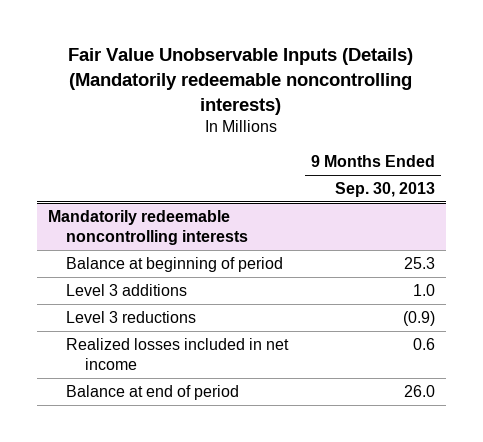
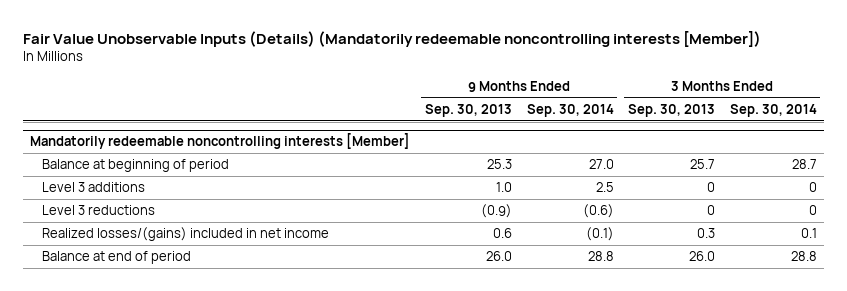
- Fair Value Unobservable Inputs (Details) (Mandatorily redeemable noncontrolling interests)
+ Fair Value Unobservable Inputs (Details) (Mandatorily redeemable noncontrolling interests [Member])
- | 9 Months Ended Sep. 30, 2013
+ | 9 Months Ended Sep. 30, 2013 | 9 Months Ended Sep. 30, 2014 | 3 Months Ended Sep. 30, 2013 | 3 Months Ended Sep. 30, 2014
- Mandatorily redeemable noncontrolling interests
+ Mandatorily redeemable noncontrolling interests [Member]
- Realized losses included in net income | 0.6
+ Realized losses/(gains) included in net income | 0.6 | (0.1) | 0.3 | 0.1

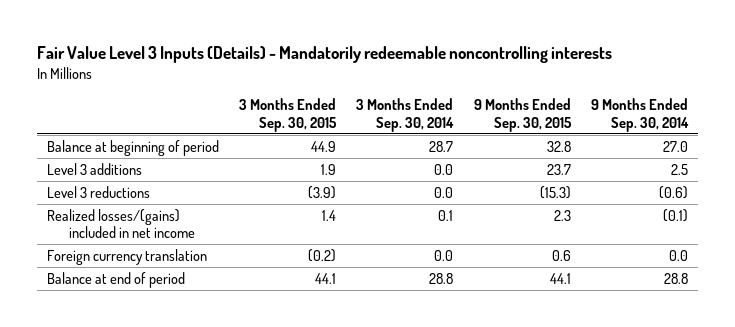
- Fair Value Unobservable Inputs (Details) (Mandatorily redeemable noncontrolling interests [Member])
+ Fair Value Level 3 Inputs (Details) - Mandatorily redeemable noncontrolling interests
- | 9 Months Ended Sep. 30, 2013 | 9 Months Ended Sep. 30, 2014 | 3 Months Ended Sep. 30, 2013 | 3 Months Ended Sep. 30, 2014
+ | 3 Months Ended Sep. 30, 2015 | 3 Months Ended Sep. 30, 2014 | 9 Months Ended Sep. 30, 2015 | 9 Months Ended Sep. 30, 2014
- Mandatorily redeemable noncontrolling interests [Member]
- Level 3 additions | 1.0 | 2.5 | 0 | 0
- Level 3 reductions | (0.9) | (0.6) | 0 | 0
+ Level 3 additions | 1.9 | 0.0 | 23.7 | 2.5
+ Level 3 reductions | (3.9) | 0.0 | (15.3) | (0.6)
+ Foreign currency translation | (0.2) | 0.0 | 0.6 | 0.0

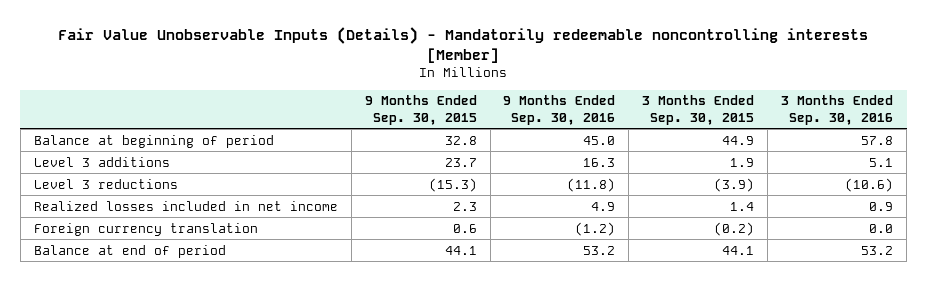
- Fair Value Level 3 Inputs (Details) - Mandatorily redeemable noncontrolling interests
+ Fair Value Unobservable Inputs (Details) - Mandatorily redeemable noncontrolling interests [Member]
- | 3 Months Ended Sep. 30, 2015 | 3 Months Ended Sep. 30, 2014 | 9 Months Ended Sep. 30, 2015 | 9 Months Ended Sep. 30, 2014
+ | 9 Months Ended Sep. 30, 2015 | 9 Months Ended Sep. 30, 2016 | 3 Months Ended Sep. 30, 2015 | 3 Months Ended Sep. 30, 2016
- Realized losses/(gains) included in net income | 1.4 | 0.1 | 2.3 | (0.1)
+ Realized losses included in net income | 2.3 | 4.9 | 1.4 | 0.9

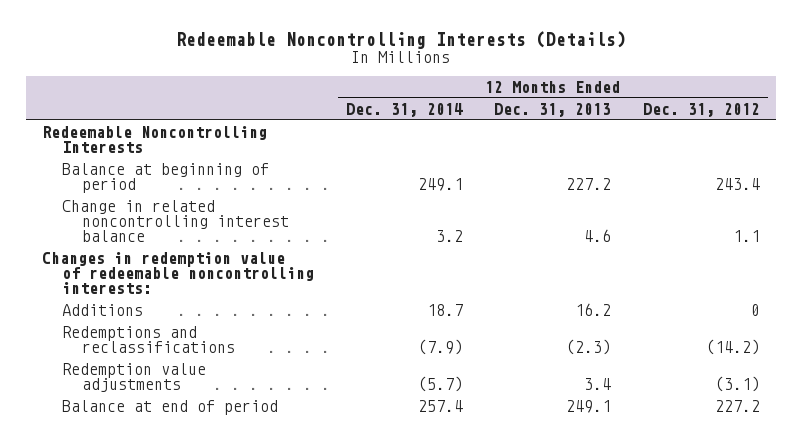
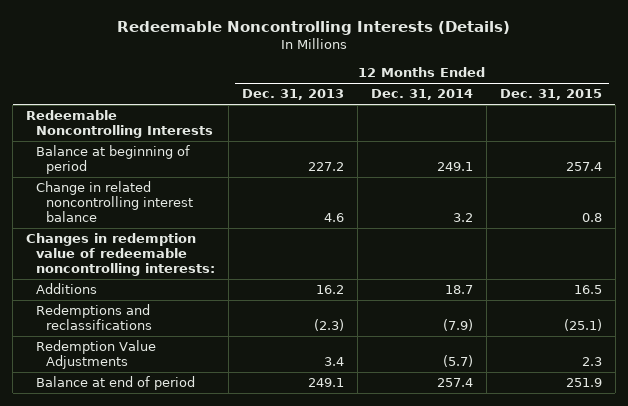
- | 12 Months Ended Dec. 31, 2014 | 12 Months Ended Dec. 31, 2013 | 12 Months Ended Dec. 31, 2012
+ | 12 Months Ended Dec. 31, 2013 | 12 Months Ended Dec. 31, 2014 | 12 Months Ended Dec. 31, 2015
- Redemption value adjustments | (5.7) | 3.4 | (3.1)
+ Redemption Value Adjustments | 3.4 | (5.7) | 2.3

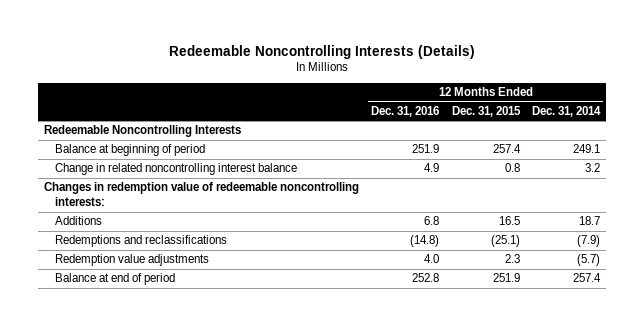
- | 12 Months Ended Dec. 31, 2013 | 12 Months Ended Dec. 31, 2014 | 12 Months Ended Dec. 31, 2015
+ | 12 Months Ended Dec. 31, 2016 | 12 Months Ended Dec. 31, 2015 | 12 Months Ended Dec. 31, 2014
- Redemption Value Adjustments | 3.4 | (5.7) | 2.3
+ Redemption value adjustments | 4.0 | 2.3 | (5.7)

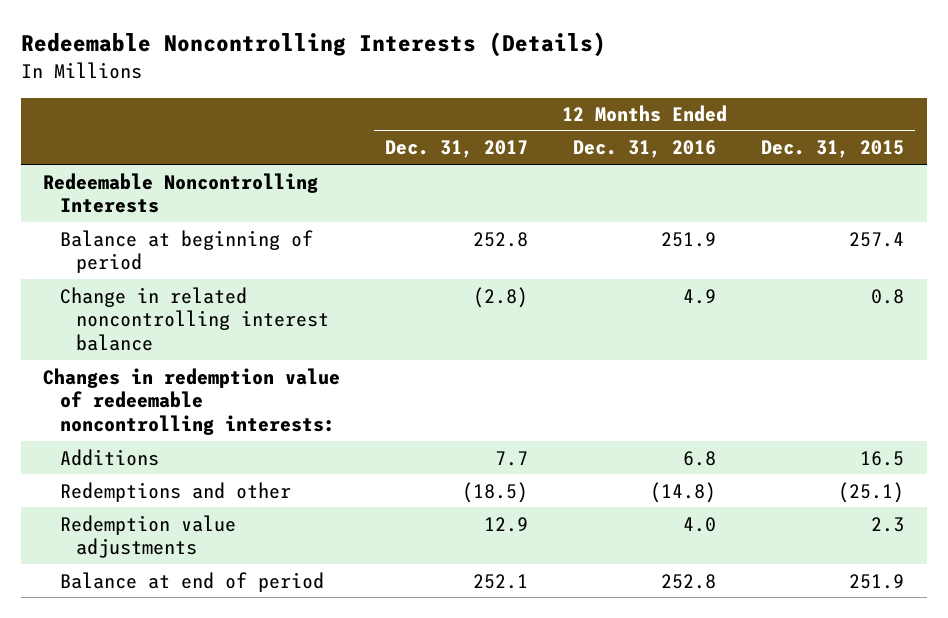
- | 12 Months Ended Dec. 31, 2016 | 12 Months Ended Dec. 31, 2015 | 12 Months Ended Dec. 31, 2014
+ | 12 Months Ended Dec. 31, 2017 | 12 Months Ended Dec. 31, 2016 | 12 Months Ended Dec. 31, 2015
- Redemptions and reclassifications | (14.8) | (25.1) | (7.9)
+ Redemptions and other | (18.5) | (14.8) | (25.1)

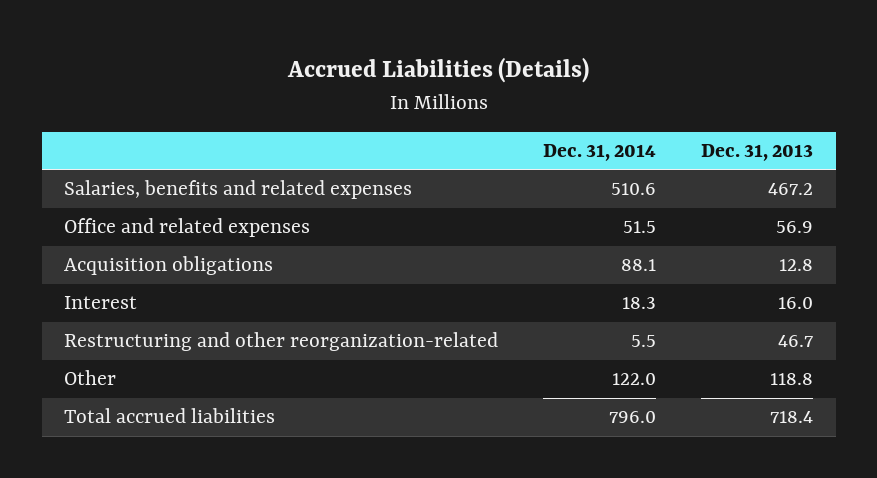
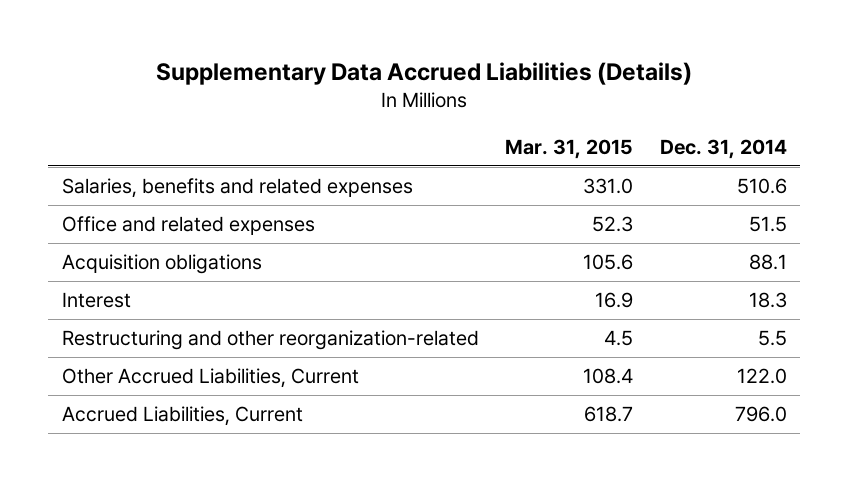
- Accrued Liabilities (Details)
+ Supplementary Data Accrued Liabilities (Details)
- | Dec. 31, 2014 | Dec. 31, 2013
+ | Mar. 31, 2015 | Dec. 31, 2014
- Other | 122.0 | 118.8
- Total accrued liabilities | 796.0 | 718.4
+ Other Accrued Liabilities, Current | 108.4 | 122.0
+ Accrued Liabilities, Current | 618.7 | 796.0

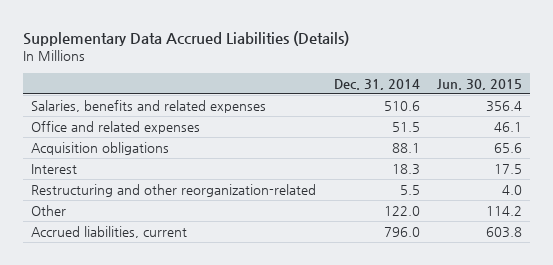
- | Mar. 31, 2015 | Dec. 31, 2014
+ | Dec. 31, 2014 | Jun. 30, 2015
- Other Accrued Liabilities, Current | 108.4 | 122.0
- Accrued Liabilities, Current | 618.7 | 796.0
+ Other | 122.0 | 114.2
+ Accrued liabilities, current | 796.0 | 603.8

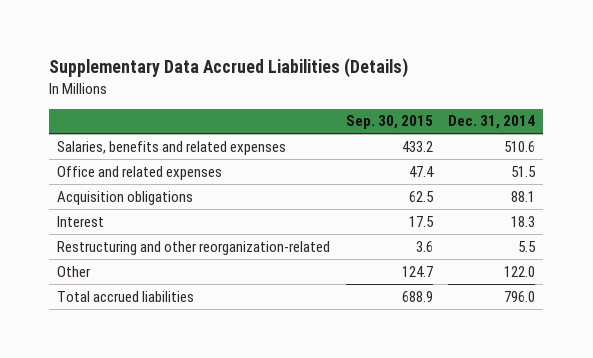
- | Dec. 31, 2014 | Jun. 30, 2015
+ | Sep. 30, 2015 | Dec. 31, 2014
- Accrued liabilities, current | 796.0 | 603.8
+ Total accrued liabilities | 688.9 | 796.0

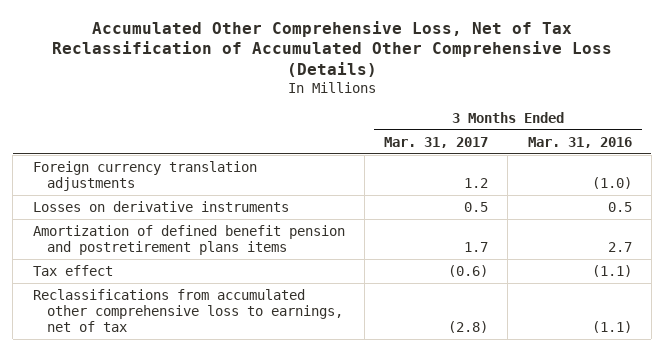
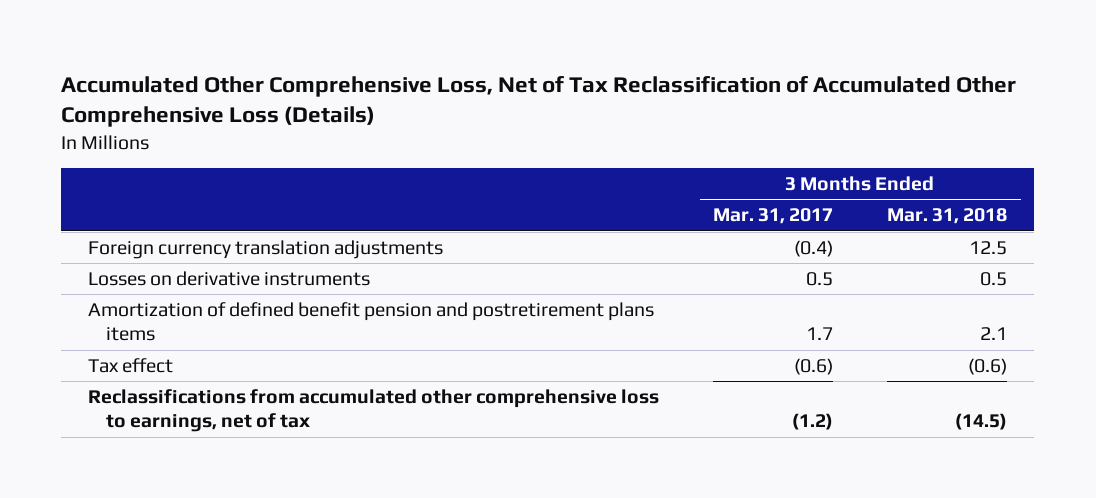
- | 3 Months Ended Mar. 31, 2017 | 3 Months Ended Mar. 31, 2016
+ | 3 Months Ended Mar. 31, 2017 | 3 Months Ended Mar. 31, 2018
- Foreign currency translation adjustments | 1.2 | (1.0)
+ Foreign currency translation adjustments | (0.4) | 12.5
- Reclassifications from accumulated other comprehensive loss to earnings, net of tax | (2.8) | (1.1)
+ Reclassifications from accumulated other comprehensive loss to earnings, net of tax | (1.2) | (14.5)

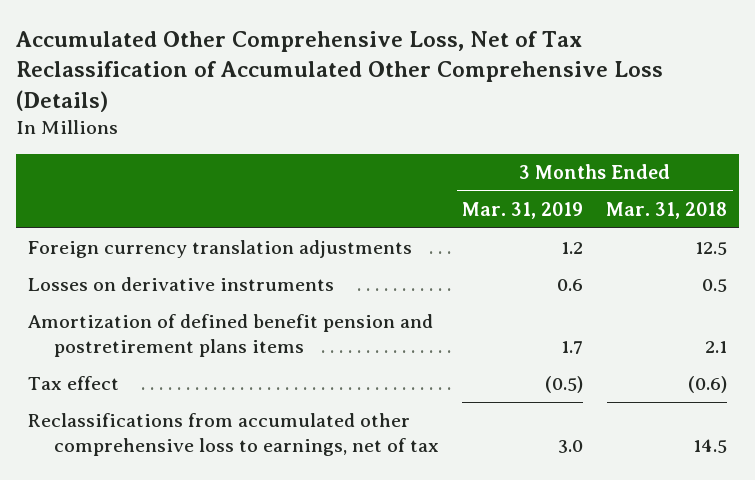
- | 3 Months Ended Mar. 31, 2017 | 3 Months Ended Mar. 31, 2018
+ | 3 Months Ended Mar. 31, 2019 | 3 Months Ended Mar. 31, 2018
- Reclassifications from accumulated other comprehensive loss to earnings, net of tax | (1.2) | (14.5)
+ Reclassifications from accumulated other comprehensive loss to earnings, net of tax | 3.0 | 14.5

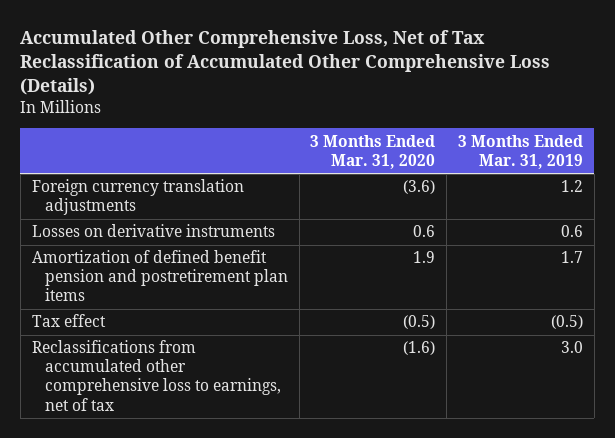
- | 3 Months Ended Mar. 31, 2019 | 3 Months Ended Mar. 31, 2018
+ | 3 Months Ended Mar. 31, 2020 | 3 Months Ended Mar. 31, 2019
- Amortization of defined benefit pension and postretirement plans items | 1.7 | 2.1
+ Amortization of defined benefit pension and postretirement plan items | 1.9 | 1.7

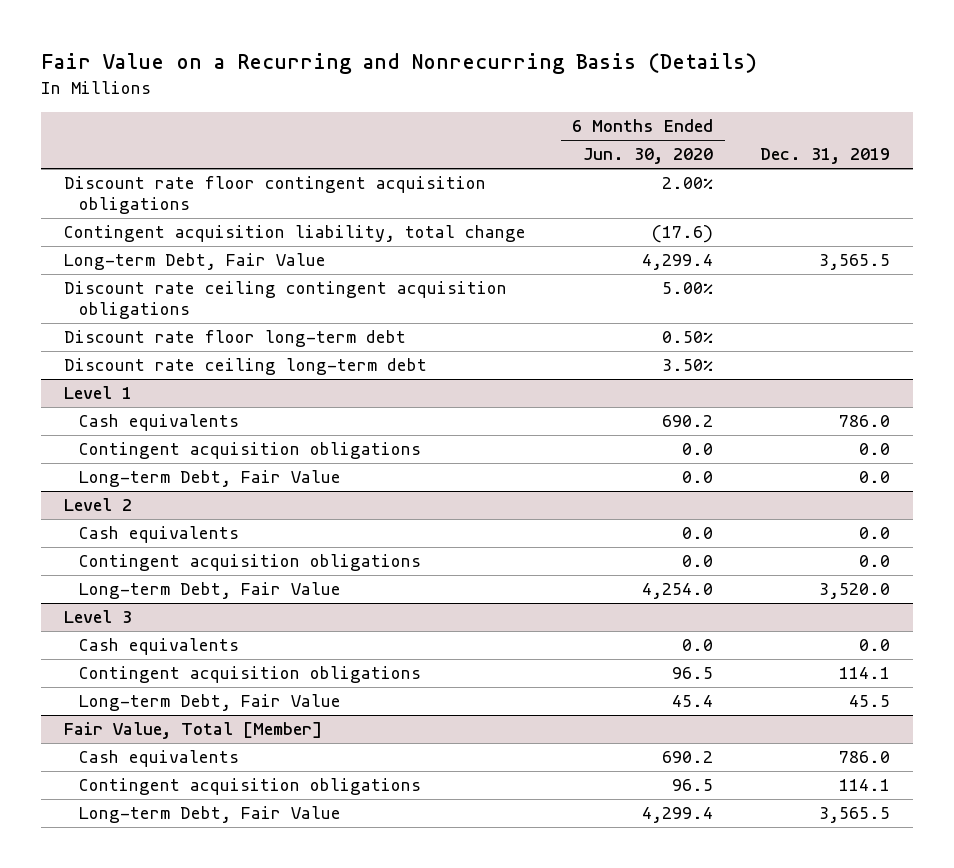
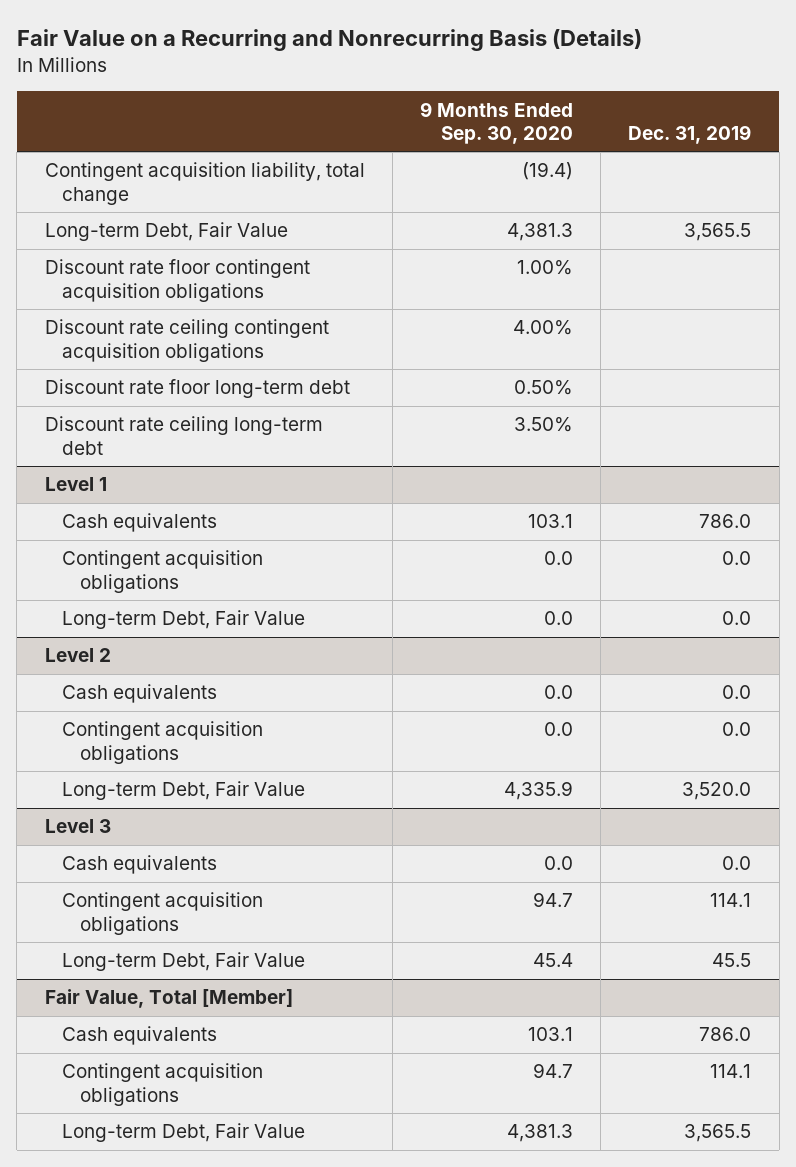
- | 6 Months Ended Jun. 30, 2020 | Dec. 31, 2019
+ | 9 Months Ended Sep. 30, 2020 | Dec. 31, 2019
moved down: Discount rate floor contingent acquisition obligations | 1.00% |

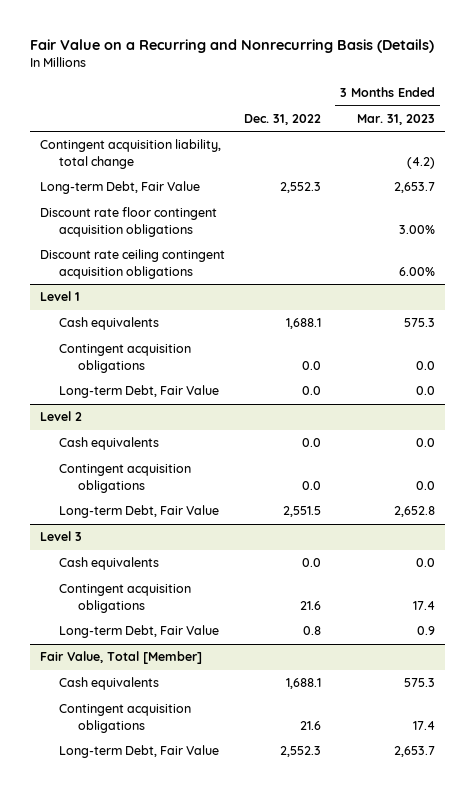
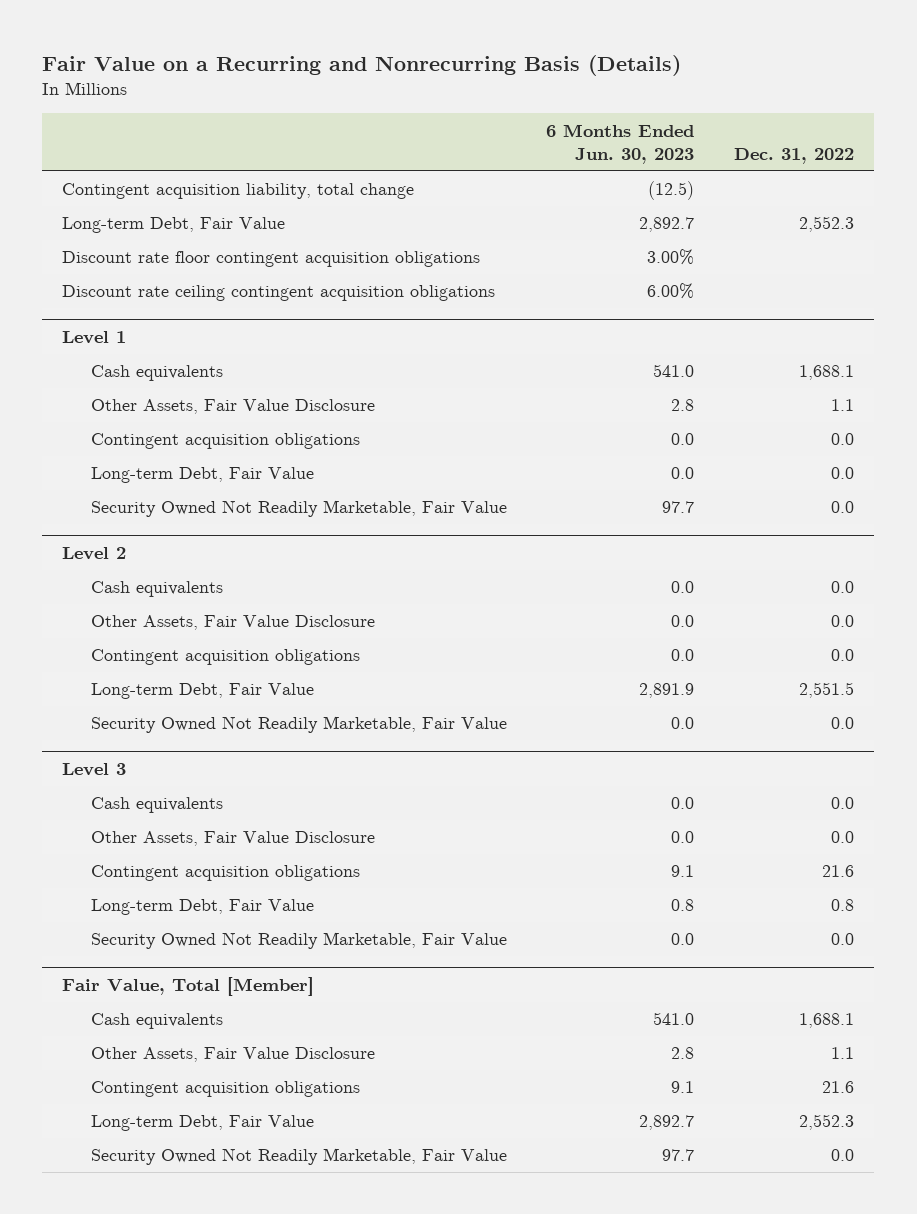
- | Dec. 31, 2022 | 3 Months Ended Mar. 31, 2023
+ | 6 Months Ended Jun. 30, 2023 | Dec. 31, 2022
@ Level 1
+ Other Assets, Fair Value Disclosure | 2.8 | 1.1
+ Security Owned Not Readily Marketable, Fair Value | 97.7 | 0.0
@ Level 2
+ Other Assets, Fair Value Disclosure | 0.0 | 0.0
+ Security Owned Not Readily Marketable, Fair Value | 0.0 | 0.0
@ Level 3
+ Other Assets, Fair Value Disclosure | 0.0 | 0.0
+ Security Owned Not Readily Marketable, Fair Value | 0.0 | 0.0
@ Fair Value, Total [Member]
+ Other Assets, Fair Value Disclosure | 2.8 | 1.1
+ Security Owned Not Readily Marketable, Fair Value | 97.7 | 0.0

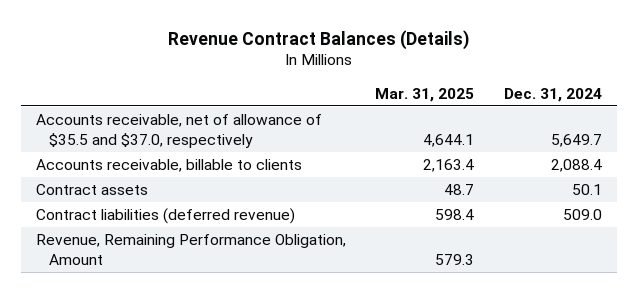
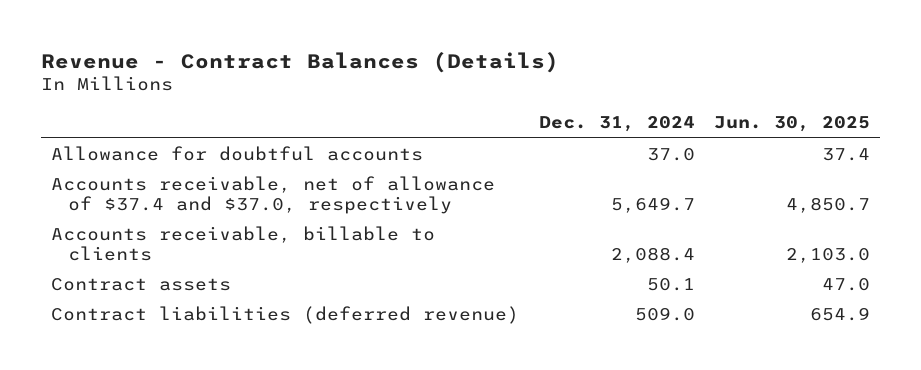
- Revenue Contract Balances (Details)
+ Revenue - Contract Balances (Details)
- | Mar. 31, 2025 | Dec. 31, 2024
+ | Dec. 31, 2024 | Jun. 30, 2025
- Accounts receivable, net of allowance of $35.5 and $37.0, respectively | 4,644.1 | 5,649.7
+ Allowance for doubtful accounts | 37.0 | 37.4
+ Accounts receivable, net of allowance of $37.4 and $37.0, respectively | 5,649.7 | 4,850.7
- Revenue, Remaining Performance Obligation, Amount | 579.3 |

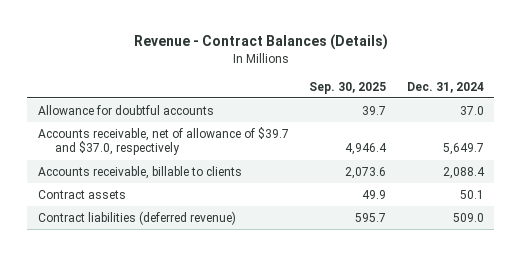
- | Dec. 31, 2024 | Jun. 30, 2025
+ | Sep. 30, 2025 | Dec. 31, 2024
- Accounts receivable, net of allowance of $37.4 and $37.0, respectively | 5,649.7 | 4,850.7
+ Accounts receivable, net of allowance of $39.7 and $37.0, respectively | 4,946.4 | 5,649.7

